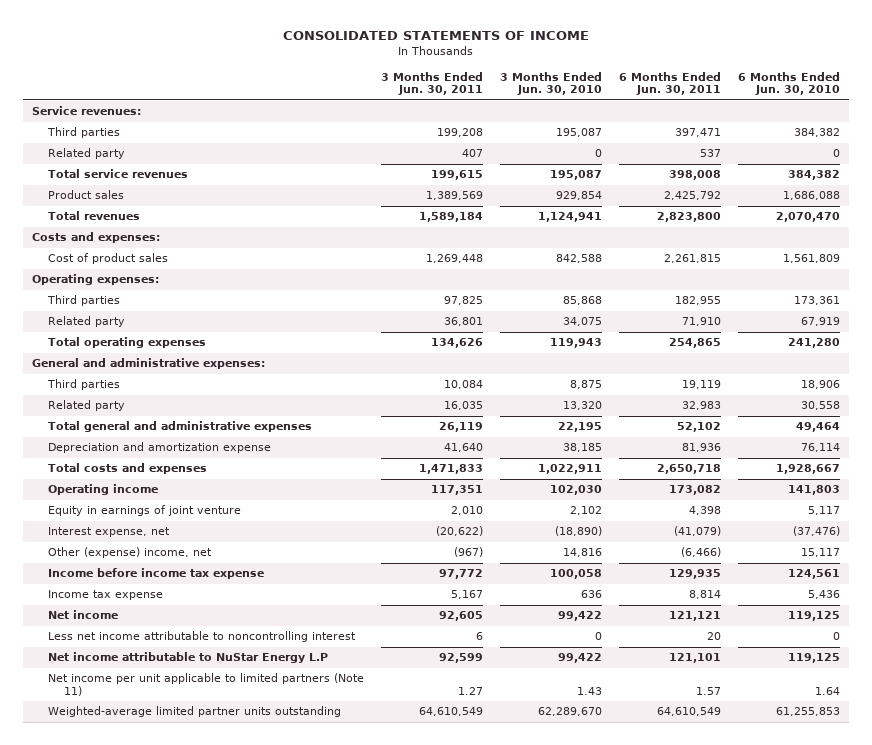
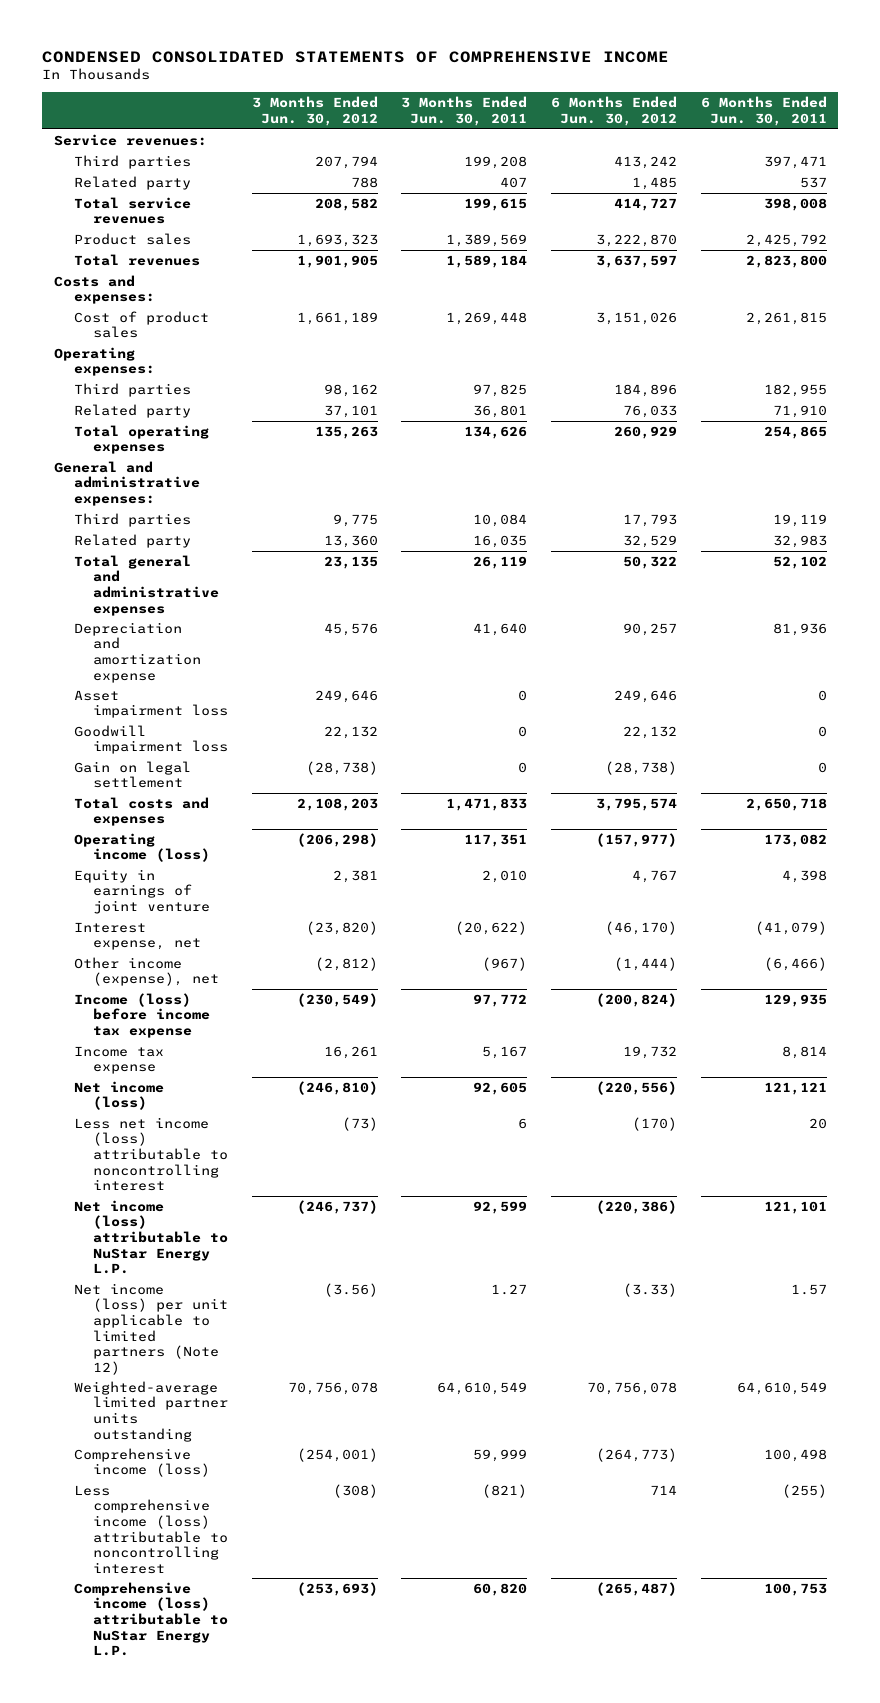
- CONSOLIDATED STATEMENTS OF INCOME
+ CONDENSED CONSOLIDATED STATEMENTS OF COMPREHENSIVE INCOME
- | 3 Months Ended Jun. 30, 2011 | 3 Months Ended Jun. 30, 2010 | 6 Months Ended Jun. 30, 2011 | 6 Months Ended Jun. 30, 2010
+ | 3 Months Ended Jun. 30, 2012 | 3 Months Ended Jun. 30, 2011 | 6 Months Ended Jun. 30, 2012 | 6 Months Ended Jun. 30, 2011
+ Asset impairment loss | 249,646 | 0 | 249,646 | 0
+ Goodwill impairment loss | 22,132 | 0 | 22,132 | 0
+ Gain on legal settlement | (28,738) | 0 | (28,738) | 0
- Operating income | 117,351 | 102,030 | 173,082 | 141,803
+ Operating income (loss) | (206,298) | 117,351 | (157,977) | 173,082
- Other (expense) income, net | (967) | 14,816 | (6,466) | 15,117
- Income before income tax expense | 97,772 | 100,058 | 129,935 | 124,561
+ Other income (expense), net | (2,812) | (967) | (1,444) | (6,466)
+ Income (loss) before income tax expense | (230,549) | 97,772 | (200,824) | 129,935
- Net income | 92,605 | 99,422 | 121,121 | 119,125
- Less net income attributable to noncontrolling interest | 6 | 0 | 20 | 0
- Net income attributable to NuStar Energy L.P | 92,599 | 99,422 | 121,101 | 119,125
- Net income per unit applicable to limited partners (Note 11) | 1.27 | 1.43 | 1.57 | 1.64
+ Net income (loss) | (246,810) | 92,605 | (220,556) | 121,121
+ Less net income (loss) attributable to noncontrolling interest | (73) | 6 | (170) | 20
+ Net income (loss) attributable to NuStar Energy L.P. | (246,737) | 92,599 | (220,386) | 121,101
+ Net income (loss) per unit applicable to limited partners (Note 12) | (3.56) | 1.27 | (3.33) | 1.57
+ Comprehensive income (loss) | (254,001) | 59,999 | (264,773) | 100,498
+ Less comprehensive income (loss) attributable to noncontrolling interest | (308) | (821) | 714 | (255)
+ Comprehensive income (loss) attributable to NuStar Energy L.P. | (253,693) | 60,820 | (265,487) | 100,753

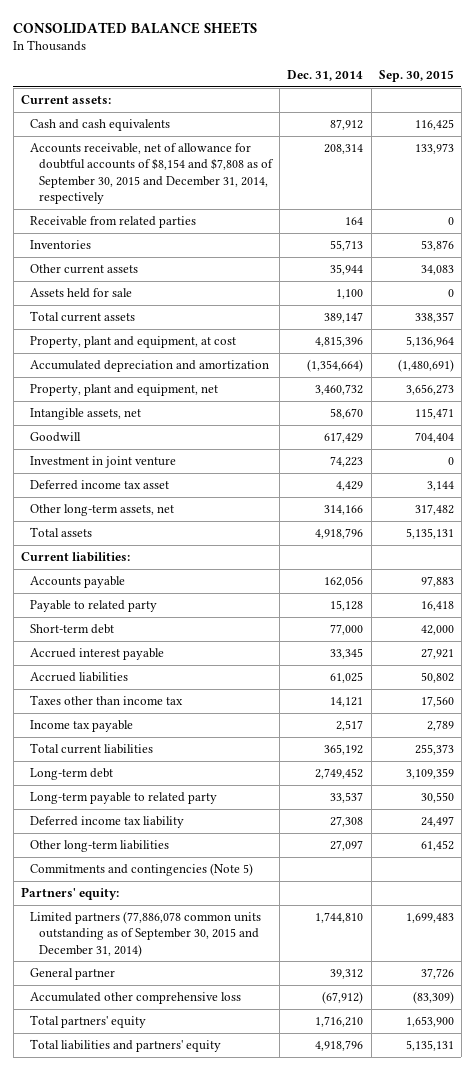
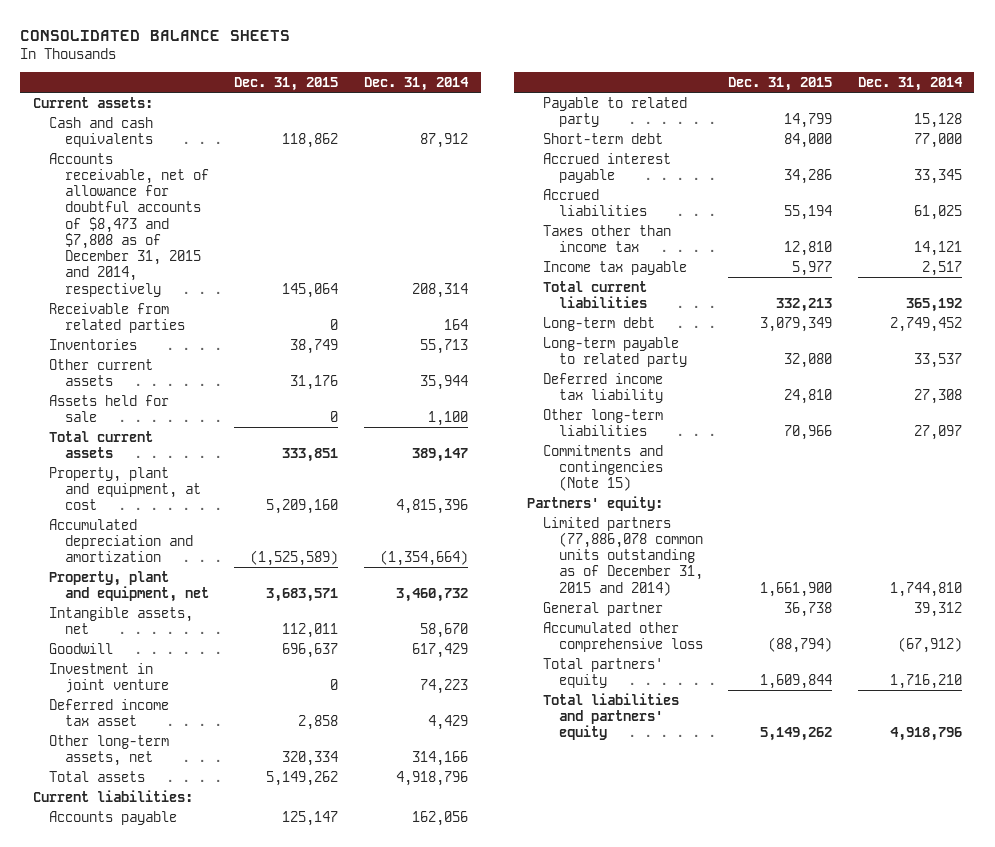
- | Dec. 31, 2014 | Sep. 30, 2015
+ | Dec. 31, 2015 | Dec. 31, 2014
- Accounts receivable, net of allowance for doubtful accounts of $8,154 and $7,808 as of September 30, 2015 and December 31, 2014, respectively | 208,314 | 133,973
+ Accounts receivable, net of allowance for doubtful accounts of $8,473 and $7,808 as of December 31, 2015 and 2014, respectively | 145,064 | 208,314
- Commitments and contingencies (Note 5)
+ Commitments and contingencies (Note 15)
- Limited partners (77,886,078 common units outstanding as of September 30, 2015 and December 31, 2014) | 1,744,810 | 1,699,483
+ Limited partners (77,886,078 common units outstanding as of December 31, 2015 and 2014) | 1,661,900 | 1,744,810

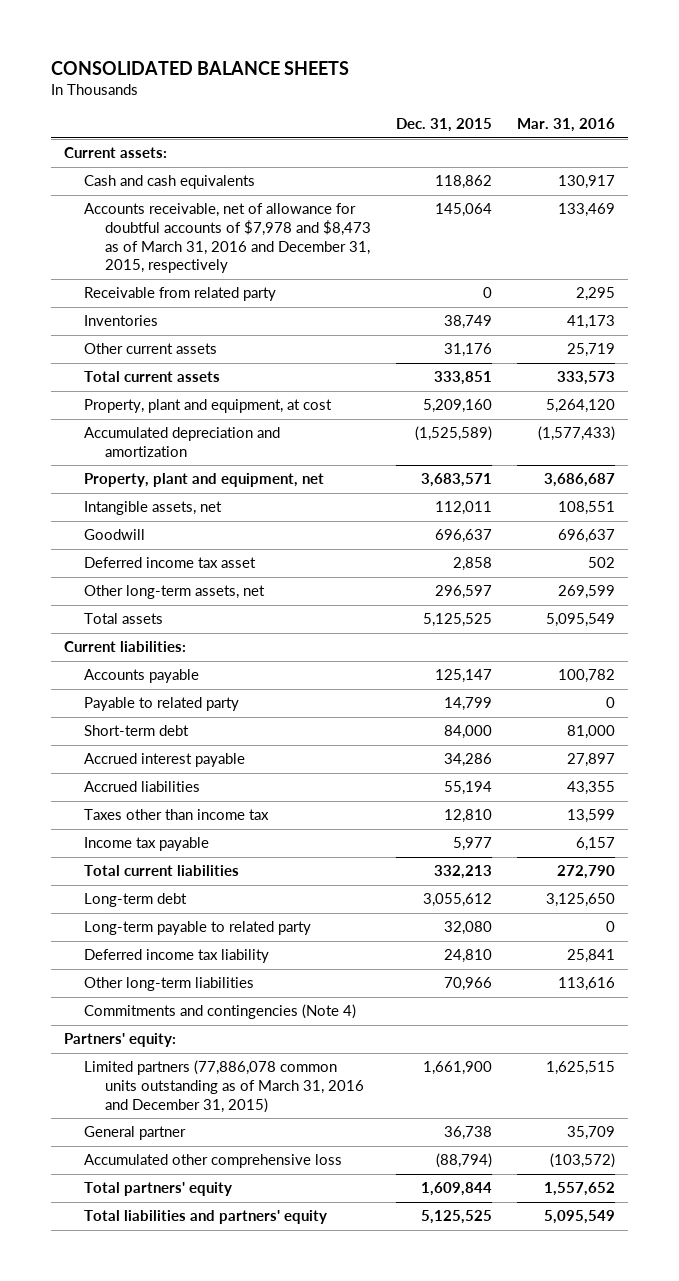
- | Dec. 31, 2015 | Dec. 31, 2014
+ | Dec. 31, 2015 | Mar. 31, 2016
- Accounts receivable, net of allowance for doubtful accounts of $8,473 and $7,808 as of December 31, 2015 and 2014, respectively | 145,064 | 208,314
- Receivable from related parties | 0 | 164
+ Accounts receivable, net of allowance for doubtful accounts of $7,978 and $8,473 as of March 31, 2016 and December 31, 2015, respectively | 145,064 | 133,469
+ Receivable from related party | 0 | 2,295
- Assets held for sale | 0 | 1,100
- Investment in joint venture | 0 | 74,223
- Other long-term assets, net | 320,334 | 314,166
- Total assets | 5,149,262 | 4,918,796
+ Other long-term assets, net | 296,597 | 269,599
+ Total assets | 5,125,525 | 5,095,549
- Long-term debt | 3,079,349 | 2,749,452
+ Long-term debt | 3,055,612 | 3,125,650
- Commitments and contingencies (Note 15)
+ Commitments and contingencies (Note 4)
- Limited partners (77,886,078 common units outstanding as of December 31, 2015 and 2014) | 1,661,900 | 1,744,810
+ Limited partners (77,886,078 common units outstanding as of March 31, 2016 and December 31, 2015) | 1,661,900 | 1,625,515
- Total liabilities and partners' equity | 5,149,262 | 4,918,796
+ Total liabilities and partners' equity | 5,125,525 | 5,095,549

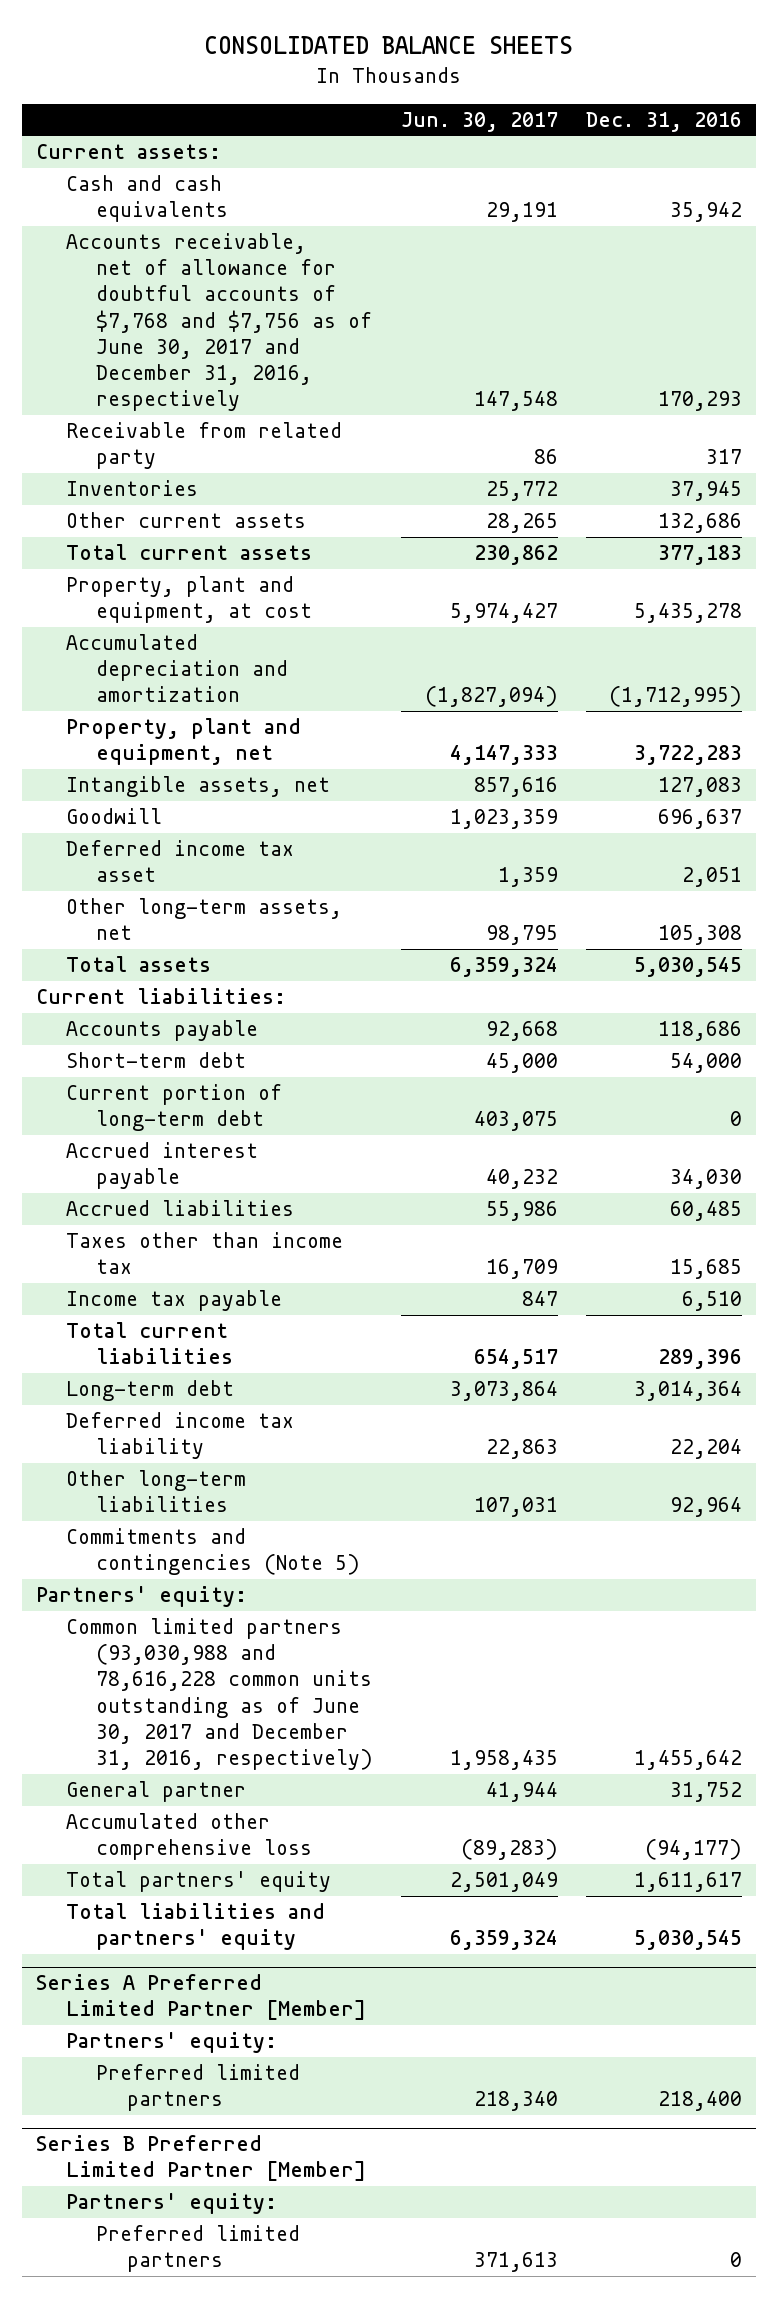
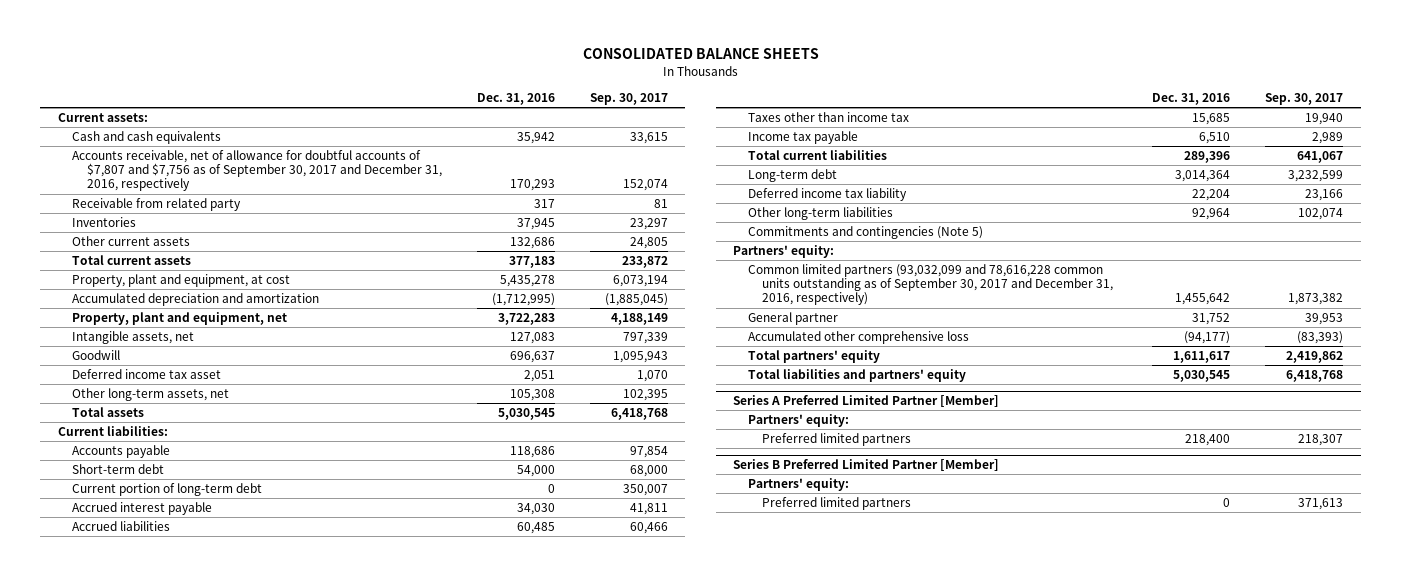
- | Jun. 30, 2017 | Dec. 31, 2016
+ | Dec. 31, 2016 | Sep. 30, 2017
- Accounts receivable, net of allowance for doubtful accounts of $7,768 and $7,756 as of June 30, 2017 and December 31, 2016, respectively | 147,548 | 170,293
+ Accounts receivable, net of allowance for doubtful accounts of $7,807 and $7,756 as of September 30, 2017 and December 31, 2016, respectively | 170,293 | 152,074
- Common limited partners (93,030,988 and 78,616,228 common units outstanding as of June 30, 2017 and December 31, 2016, respectively) | 1,958,435 | 1,455,642
+ Common limited partners (93,032,099 and 78,616,228 common units outstanding as of September 30, 2017 and December 31, 2016, respectively) | 1,455,642 | 1,873,382

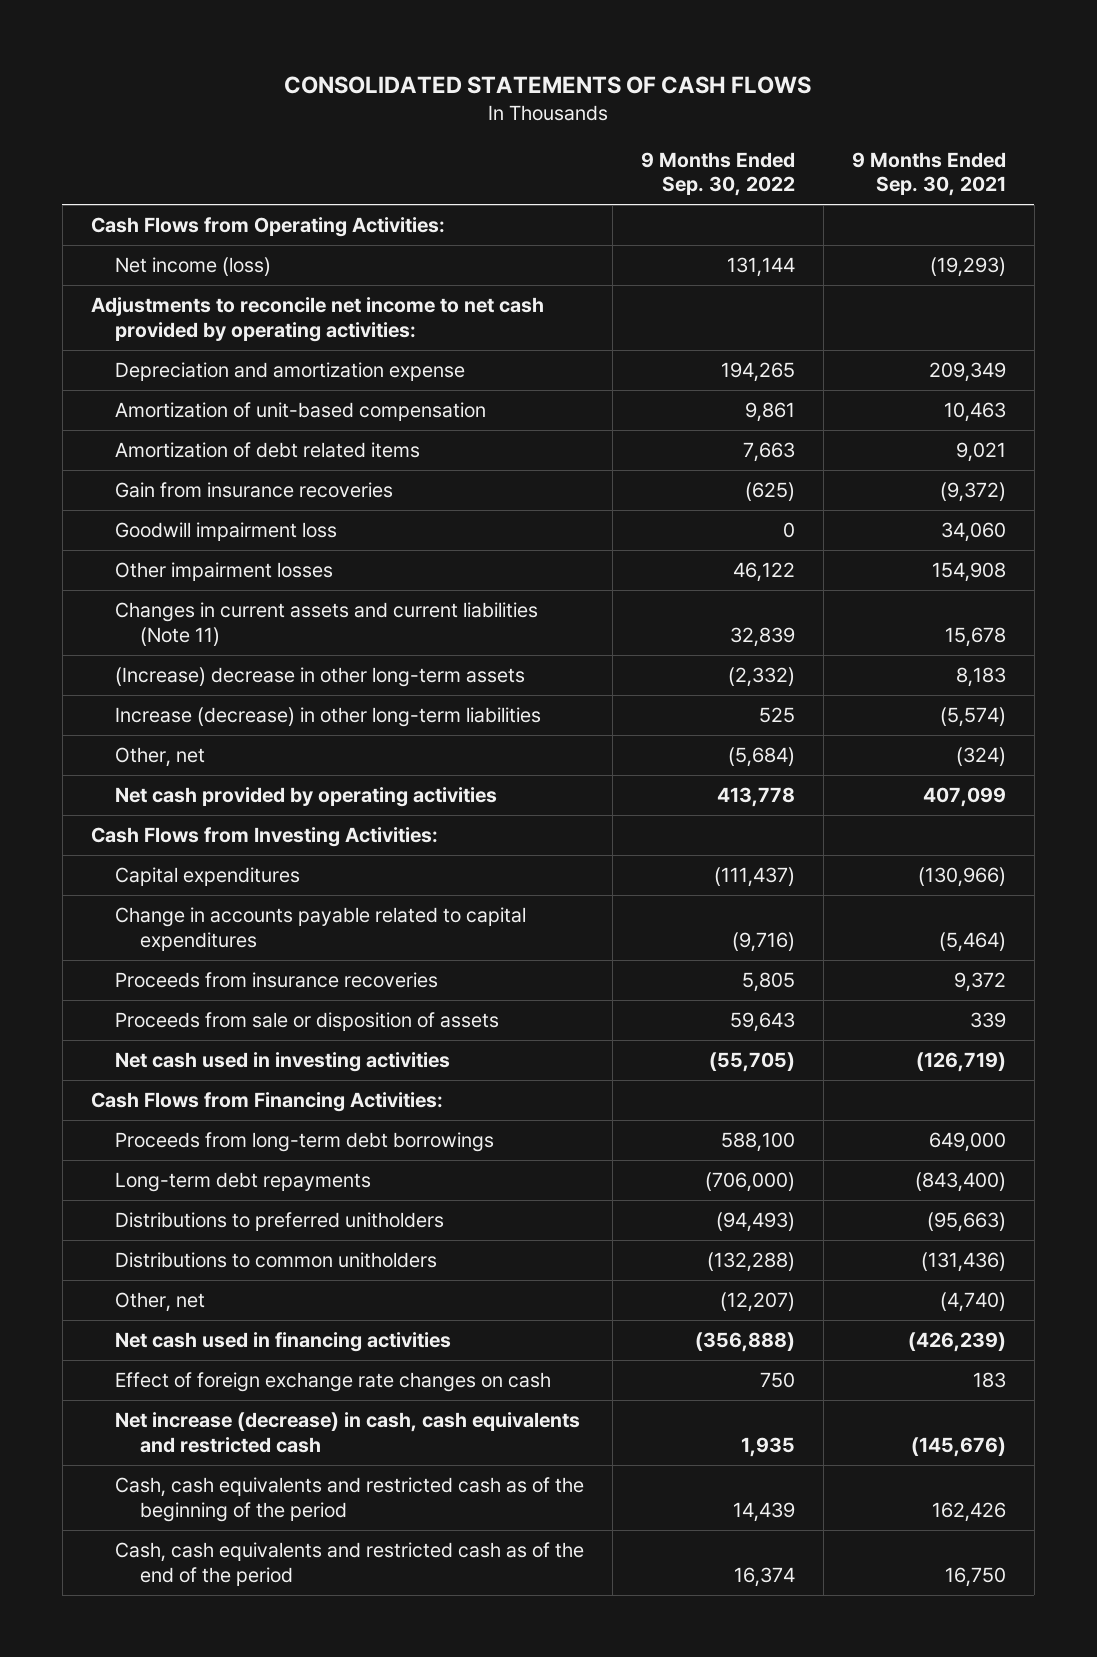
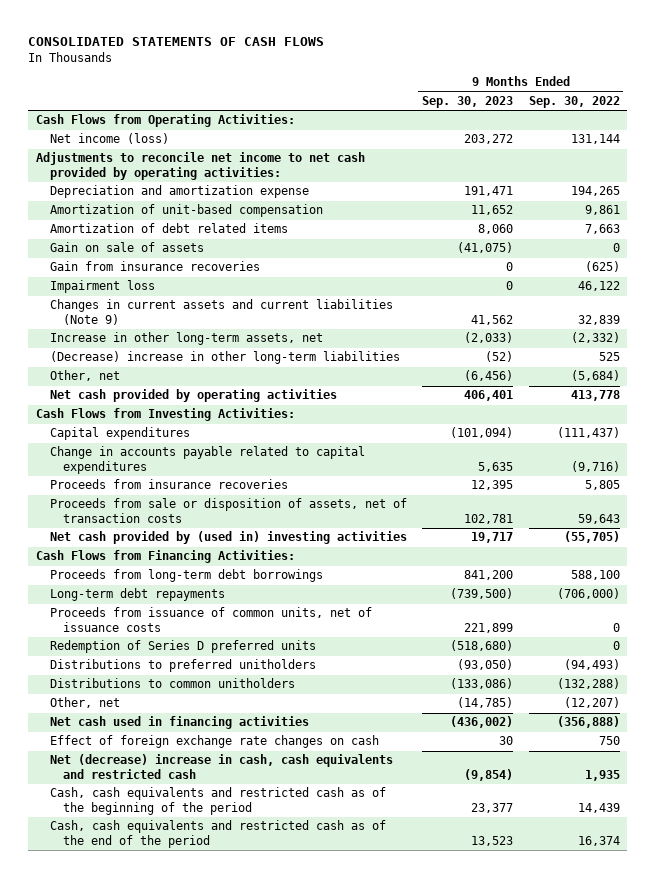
- | 9 Months Ended Sep. 30, 2022 | 9 Months Ended Sep. 30, 2021
+ | 9 Months Ended Sep. 30, 2023 | 9 Months Ended Sep. 30, 2022
+ Gain on sale of assets | (41,075) | 0
- Goodwill impairment loss | 0 | 34,060
- Other impairment losses | 46,122 | 154,908
- Changes in current assets and current liabilities (Note 11) | 32,839 | 15,678
- (Increase) decrease in other long-term assets | (2,332) | 8,183
- Increase (decrease) in other long-term liabilities | 525 | (5,574)
+ Impairment loss | 0 | 46,122
+ Changes in current assets and current liabilities (Note 9) | 41,562 | 32,839
+ Increase in other long-term assets, net | (2,033) | (2,332)
+ (Decrease) increase in other long-term liabilities | (52) | 525
- Proceeds from sale or disposition of assets | 59,643 | 339
- Net cash used in investing activities | (55,705) | (126,719)
+ Proceeds from sale or disposition of assets, net of transaction costs | 102,781 | 59,643
+ Net cash provided by (used in) investing activities | 19,717 | (55,705)
+ Proceeds from issuance of common units, net of issuance costs | 221,899 | 0
+ Redemption of Series D preferred units | (518,680) | 0
- Net increase (decrease) in cash, cash equivalents and restricted cash | 1,935 | (145,676)
+ Net (decrease) increase in cash, cash equivalents and restricted cash | (9,854) | 1,935

